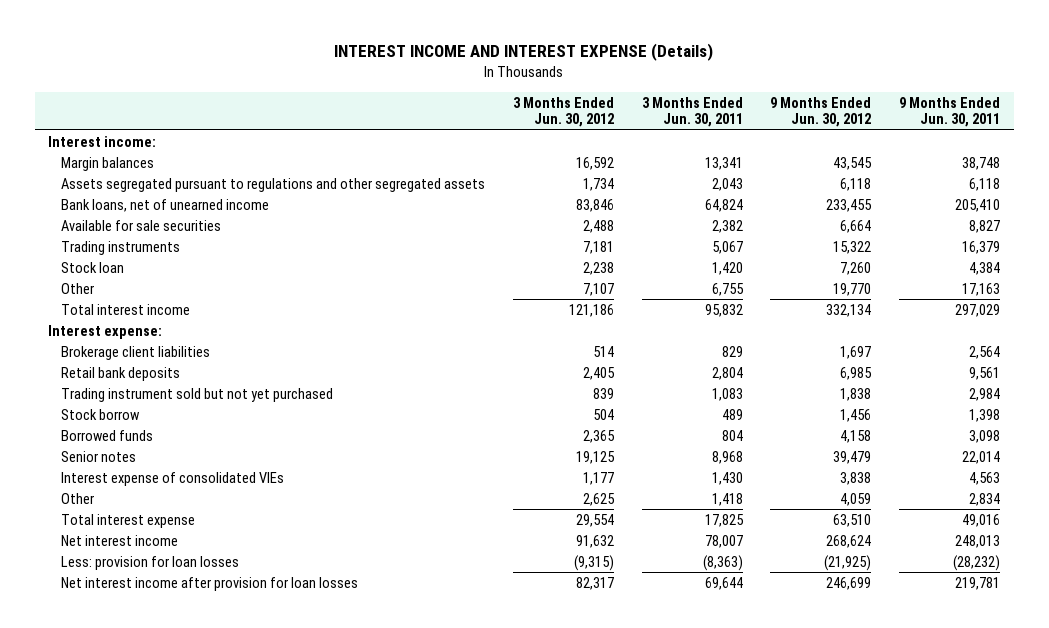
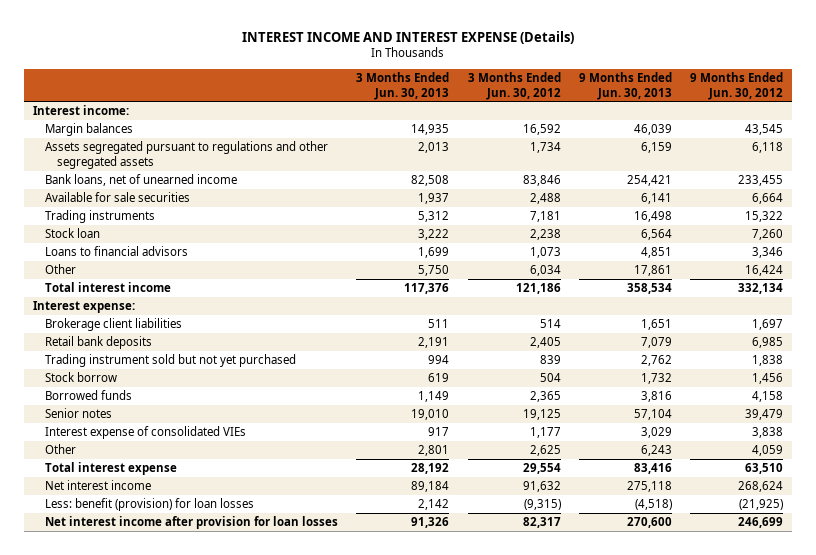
- | 3 Months Ended Jun. 30, 2012 | 3 Months Ended Jun. 30, 2011 | 9 Months Ended Jun. 30, 2012 | 9 Months Ended Jun. 30, 2011
+ | 3 Months Ended Jun. 30, 2013 | 3 Months Ended Jun. 30, 2012 | 9 Months Ended Jun. 30, 2013 | 9 Months Ended Jun. 30, 2012
- Other | 7,107 | 6,755 | 19,770 | 17,163
+ Loans to financial advisors | 1,699 | 1,073 | 4,851 | 3,346
+ Other | 5,750 | 6,034 | 17,861 | 16,424
- Less: provision for loan losses | (9,315) | (8,363) | (21,925) | (28,232)
+ Less: benefit (provision) for loan losses | 2,142 | (9,315) | (4,518) | (21,925)

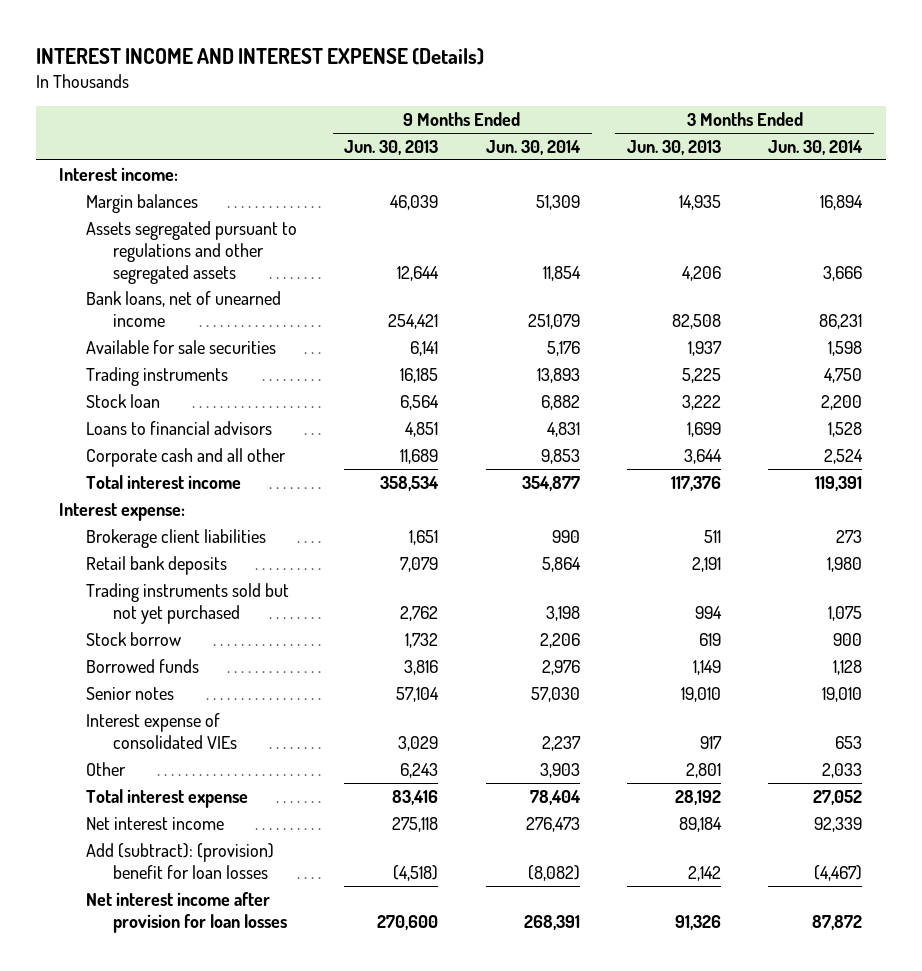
- | 3 Months Ended Jun. 30, 2013 | 3 Months Ended Jun. 30, 2012 | 9 Months Ended Jun. 30, 2013 | 9 Months Ended Jun. 30, 2012
+ | 9 Months Ended Jun. 30, 2013 | 9 Months Ended Jun. 30, 2014 | 3 Months Ended Jun. 30, 2013 | 3 Months Ended Jun. 30, 2014
- Assets segregated pursuant to regulations and other segregated assets | 2,013 | 1,734 | 6,159 | 6,118
+ Assets segregated pursuant to regulations and other segregated assets | 12,644 | 11,854 | 4,206 | 3,666
- Trading instruments | 5,312 | 7,181 | 16,498 | 15,322
+ Trading instruments | 16,185 | 13,893 | 5,225 | 4,750
- Other | 5,750 | 6,034 | 17,861 | 16,424
+ Corporate cash and all other | 11,689 | 9,853 | 3,644 | 2,524
- Trading instrument sold but not yet purchased | 994 | 839 | 2,762 | 1,838
+ Trading instruments sold but not yet purchased | 2,762 | 3,198 | 994 | 1,075
- Less: benefit (provision) for loan losses | 2,142 | (9,315) | (4,518) | (21,925)
+ Add (subtract): (provision) benefit for loan losses | (4,518) | (8,082) | 2,142 | (4,467)

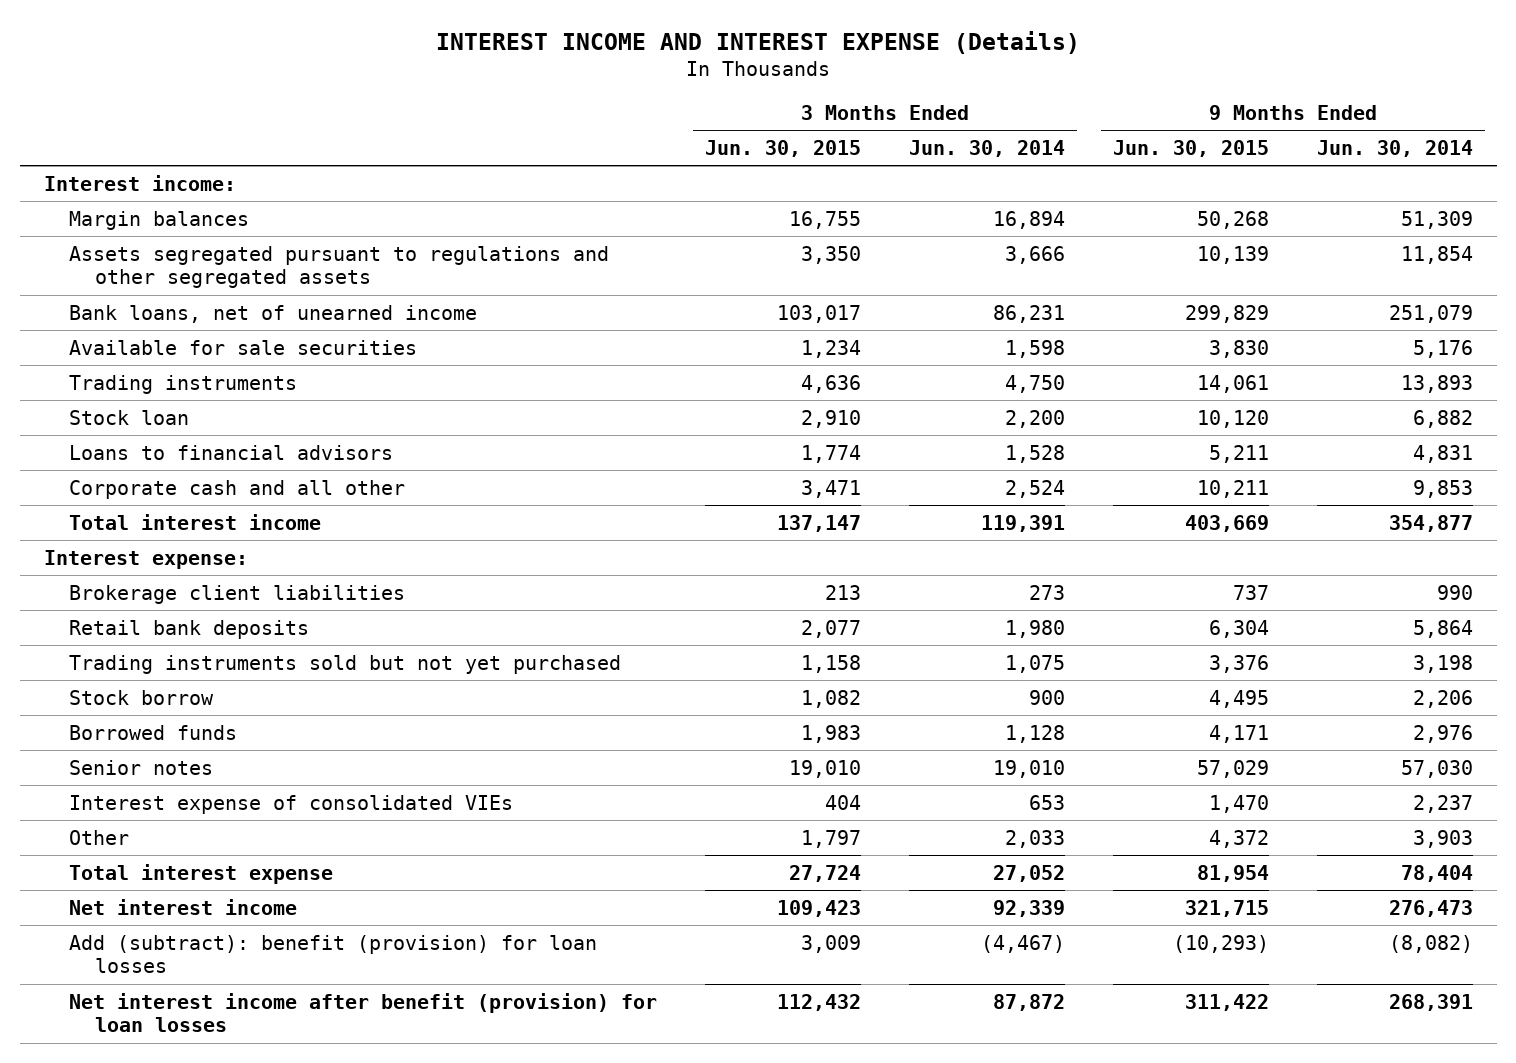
- | 9 Months Ended Jun. 30, 2013 | 9 Months Ended Jun. 30, 2014 | 3 Months Ended Jun. 30, 2013 | 3 Months Ended Jun. 30, 2014
+ | 3 Months Ended Jun. 30, 2015 | 3 Months Ended Jun. 30, 2014 | 9 Months Ended Jun. 30, 2015 | 9 Months Ended Jun. 30, 2014
- Add (subtract): (provision) benefit for loan losses | (4,518) | (8,082) | 2,142 | (4,467)
- Net interest income after provision for loan losses | 270,600 | 268,391 | 91,326 | 87,872
+ Add (subtract): benefit (provision) for loan losses | 3,009 | (4,467) | (10,293) | (8,082)
+ Net interest income after benefit (provision) for loan losses | 112,432 | 87,872 | 311,422 | 268,391

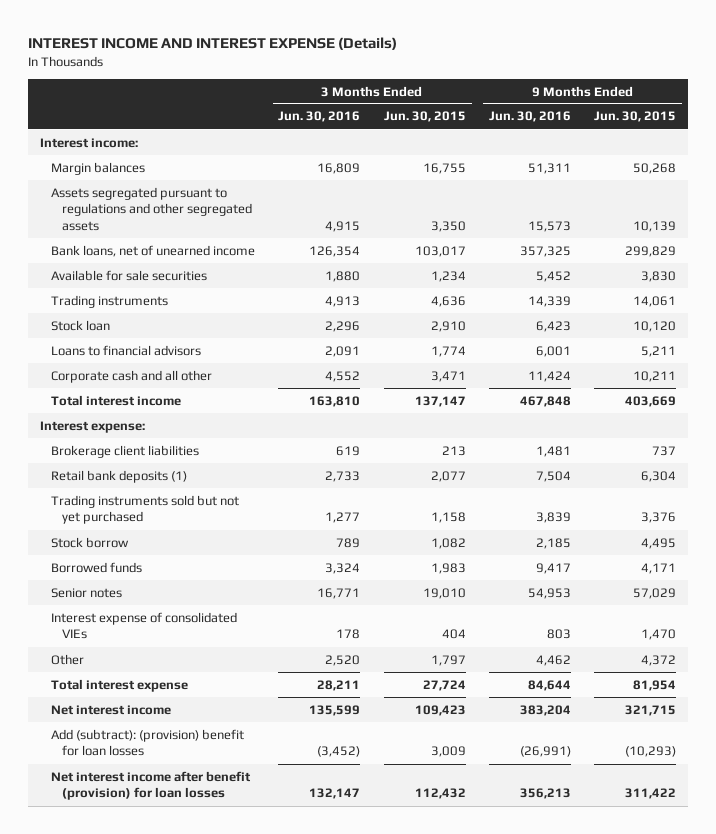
- | 3 Months Ended Jun. 30, 2015 | 3 Months Ended Jun. 30, 2014 | 9 Months Ended Jun. 30, 2015 | 9 Months Ended Jun. 30, 2014
+ | 3 Months Ended Jun. 30, 2016 | 3 Months Ended Jun. 30, 2015 | 9 Months Ended Jun. 30, 2016 | 9 Months Ended Jun. 30, 2015
- Retail bank deposits | 2,077 | 1,980 | 6,304 | 5,864
+ Retail bank deposits (1) | 2,733 | 2,077 | 7,504 | 6,304
- Add (subtract): benefit (provision) for loan losses | 3,009 | (4,467) | (10,293) | (8,082)
+ Add (subtract): (provision) benefit for loan losses | (3,452) | 3,009 | (26,991) | (10,293)

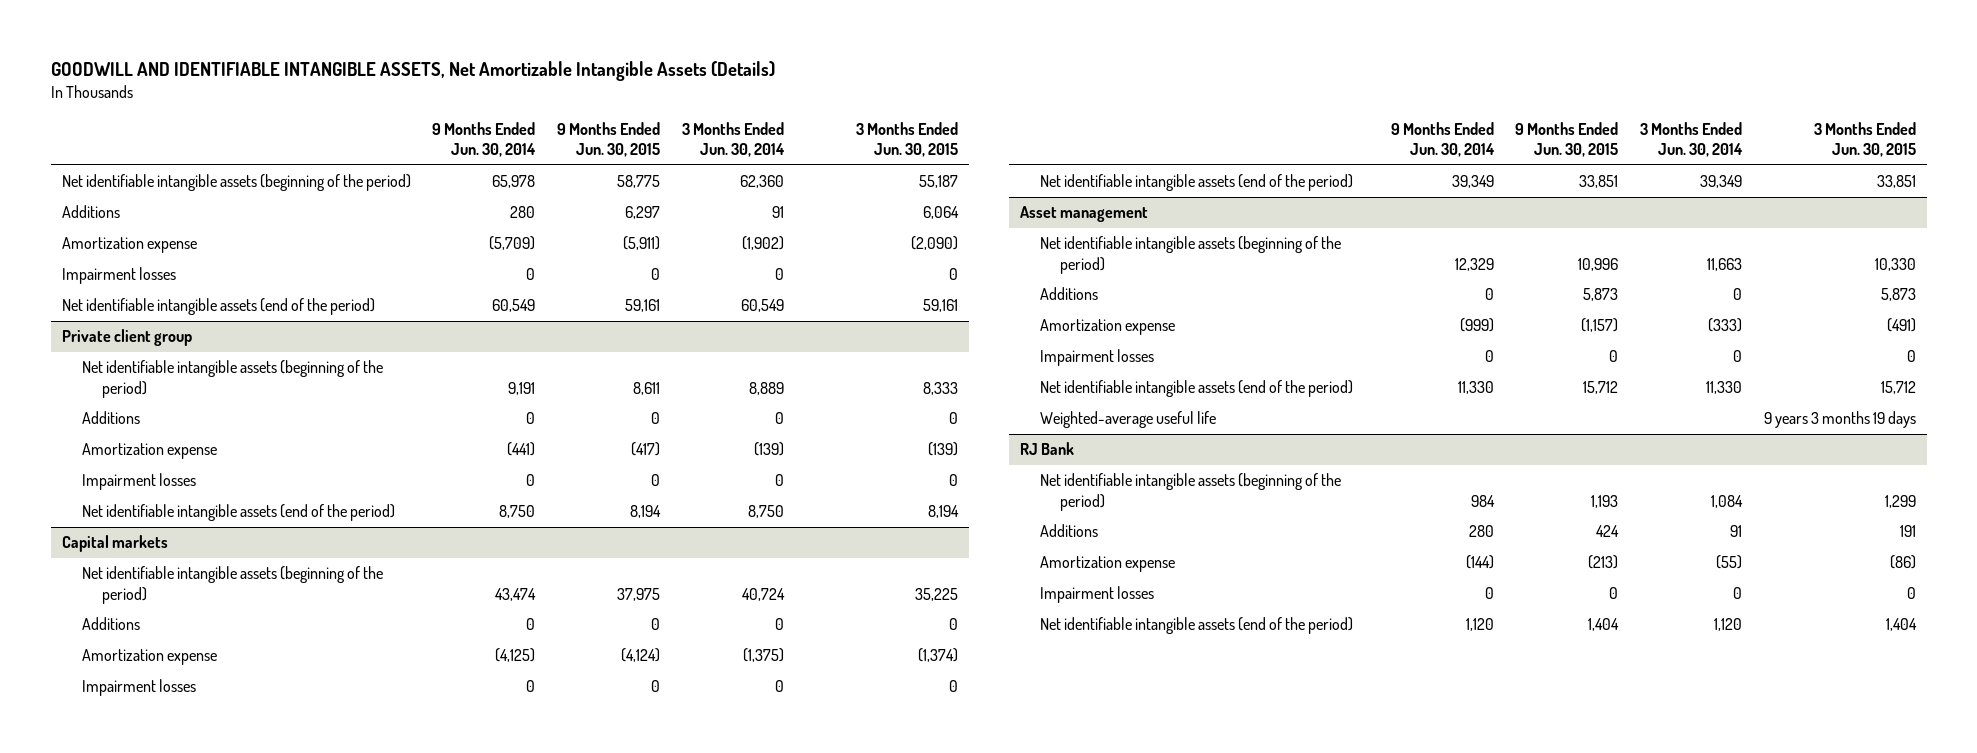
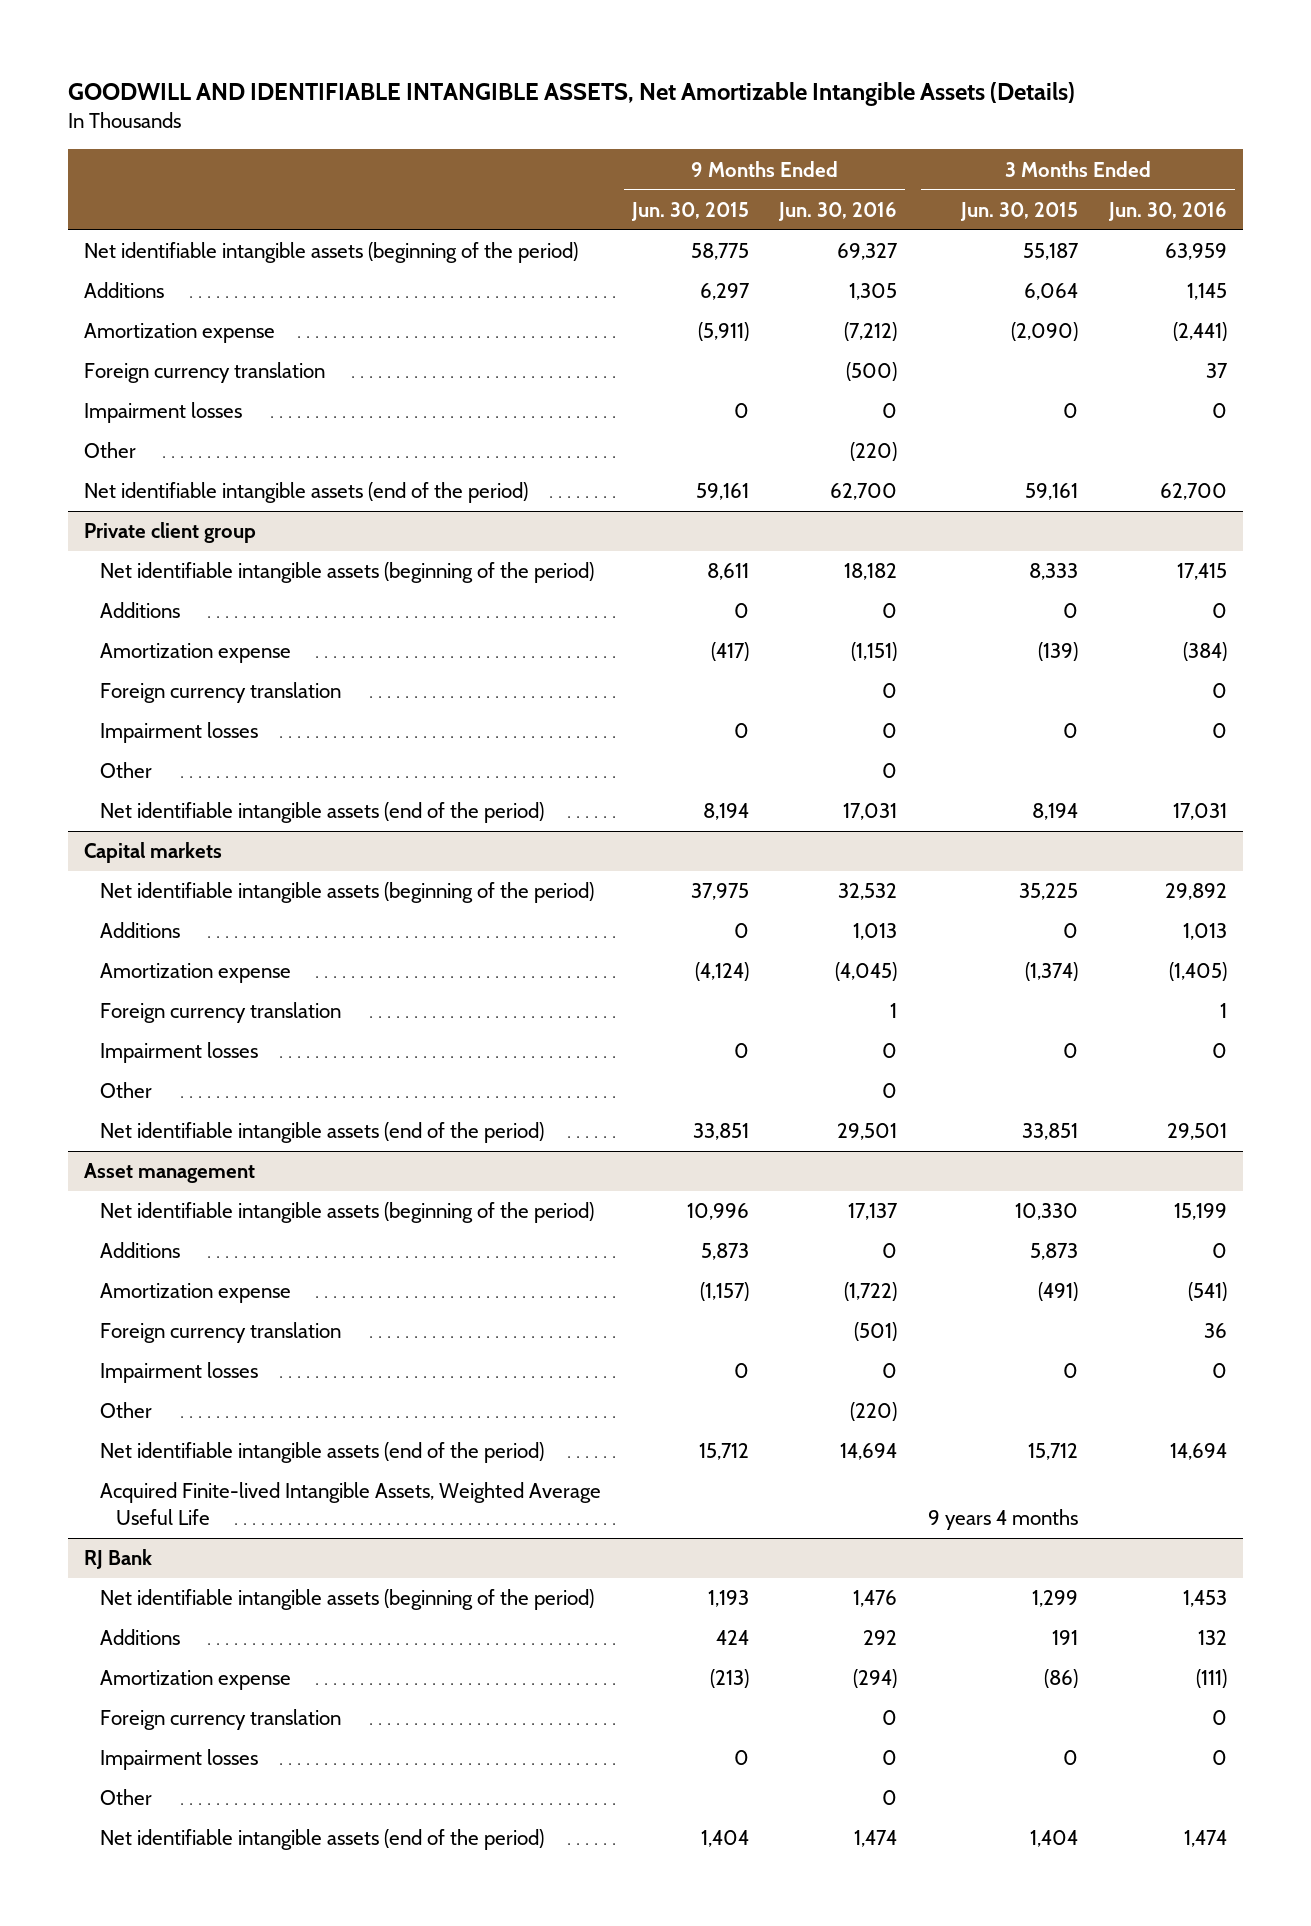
- | 9 Months Ended Jun. 30, 2014 | 9 Months Ended Jun. 30, 2015 | 3 Months Ended Jun. 30, 2014 | 3 Months Ended Jun. 30, 2015
+ | 9 Months Ended Jun. 30, 2015 | 9 Months Ended Jun. 30, 2016 | 3 Months Ended Jun. 30, 2015 | 3 Months Ended Jun. 30, 2016
+ Foreign currency translation | | (500) | | 37
+ Other | | (220) | |
@ Private client group
+ Foreign currency translation | | 0 | | 0
+ Other | | 0 | |
@ Capital markets
+ Foreign currency translation | | 1 | | 1
+ Other | | 0 | |
@ Asset management
+ Foreign currency translation | | (501) | | 36
+ Other | | (220) | |
- Weighted-average useful life | | | | 9 years 3 months 19 days
+ Acquired Finite-lived Intangible Assets, Weighted Average Useful Life | | | 9 years 4 months |
@ RJ Bank
+ Foreign currency translation | | 0 | | 0
+ Other | | 0 | |

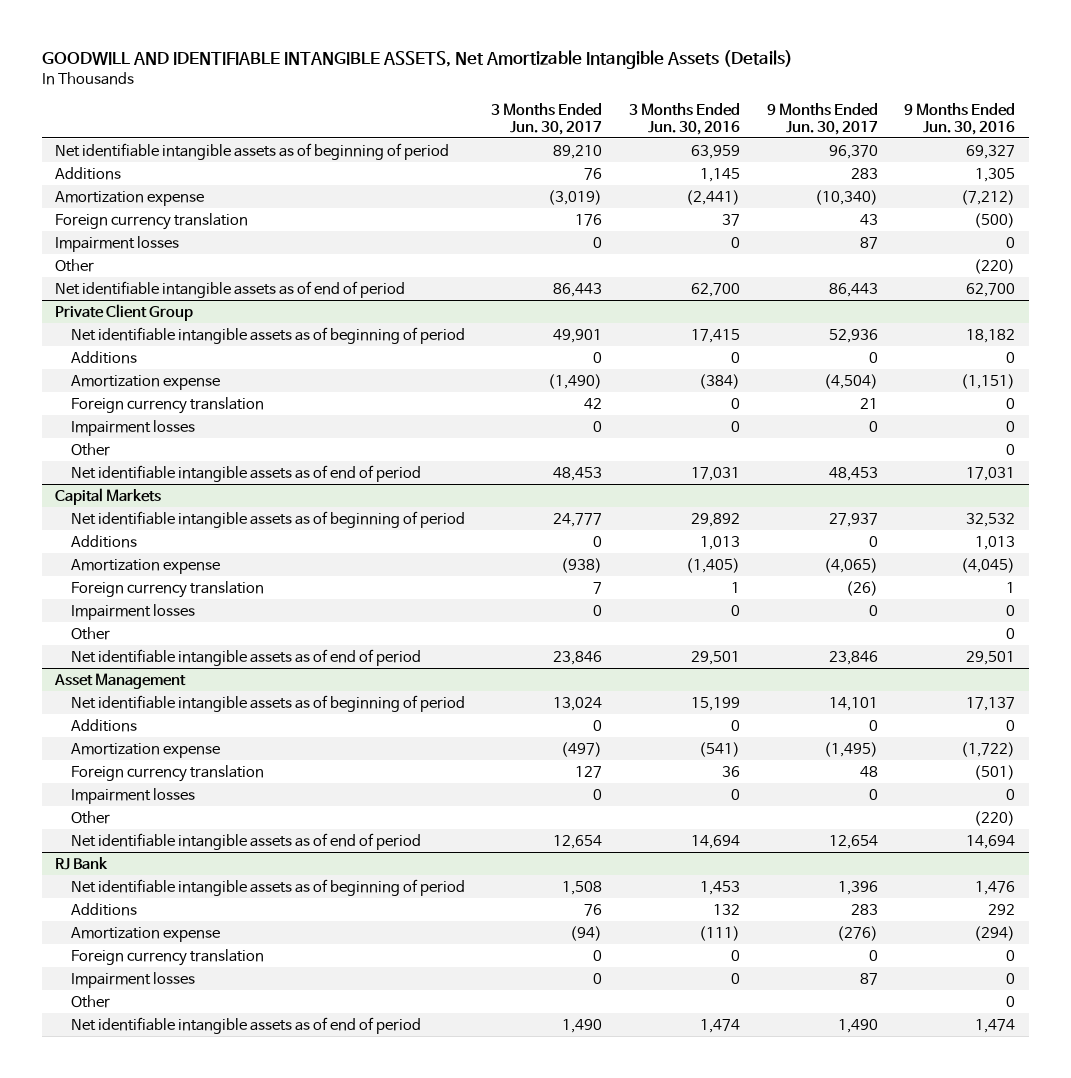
- | 9 Months Ended Jun. 30, 2015 | 9 Months Ended Jun. 30, 2016 | 3 Months Ended Jun. 30, 2015 | 3 Months Ended Jun. 30, 2016
+ | 3 Months Ended Jun. 30, 2017 | 3 Months Ended Jun. 30, 2016 | 9 Months Ended Jun. 30, 2017 | 9 Months Ended Jun. 30, 2016
- Net identifiable intangible assets (beginning of the period) | 58,775 | 69,327 | 55,187 | 63,959
+ Net identifiable intangible assets as of beginning of period | 89,210 | 63,959 | 96,370 | 69,327
- Net identifiable intangible assets (end of the period) | 59,161 | 62,700 | 59,161 | 62,700
- Private client group
- Net identifiable intangible assets (beginning of the period) | 8,611 | 18,182 | 8,333 | 17,415
+ Net identifiable intangible assets as of end of period | 86,443 | 62,700 | 86,443 | 62,700
+ Private Client Group
+ Net identifiable intangible assets as of beginning of period | 49,901 | 17,415 | 52,936 | 18,182
- Net identifiable intangible assets (end of the period) | 8,194 | 17,031 | 8,194 | 17,031
- Capital markets
- Net identifiable intangible assets (beginning of the period) | 37,975 | 32,532 | 35,225 | 29,892
+ Net identifiable intangible assets as of end of period | 48,453 | 17,031 | 48,453 | 17,031
+ Capital Markets
+ Net identifiable intangible assets as of beginning of period | 24,777 | 29,892 | 27,937 | 32,532
- Net identifiable intangible assets (end of the period) | 33,851 | 29,501 | 33,851 | 29,501
- Asset management
- Net identifiable intangible assets (beginning of the period) | 10,996 | 17,137 | 10,330 | 15,199
+ Net identifiable intangible assets as of end of period | 23,846 | 29,501 | 23,846 | 29,501
+ Asset Management
+ Net identifiable intangible assets as of beginning of period | 13,024 | 15,199 | 14,101 | 17,137
- Net identifiable intangible assets (end of the period) | 15,712 | 14,694 | 15,712 | 14,694
- Acquired Finite-lived Intangible Assets, Weighted Average Useful Life | | | 9 years 4 months |
+ Net identifiable intangible assets as of end of period | 12,654 | 14,694 | 12,654 | 14,694
@ RJ Bank
- Net identifiable intangible assets (beginning of the period) | 1,193 | 1,476 | 1,299 | 1,453
+ Net identifiable intangible assets as of beginning of period | 1,508 | 1,453 | 1,396 | 1,476
- Net identifiable intangible assets (end of the period) | 1,404 | 1,474 | 1,404 | 1,474
+ Net identifiable intangible assets as of end of period | 1,490 | 1,474 | 1,490 | 1,474

